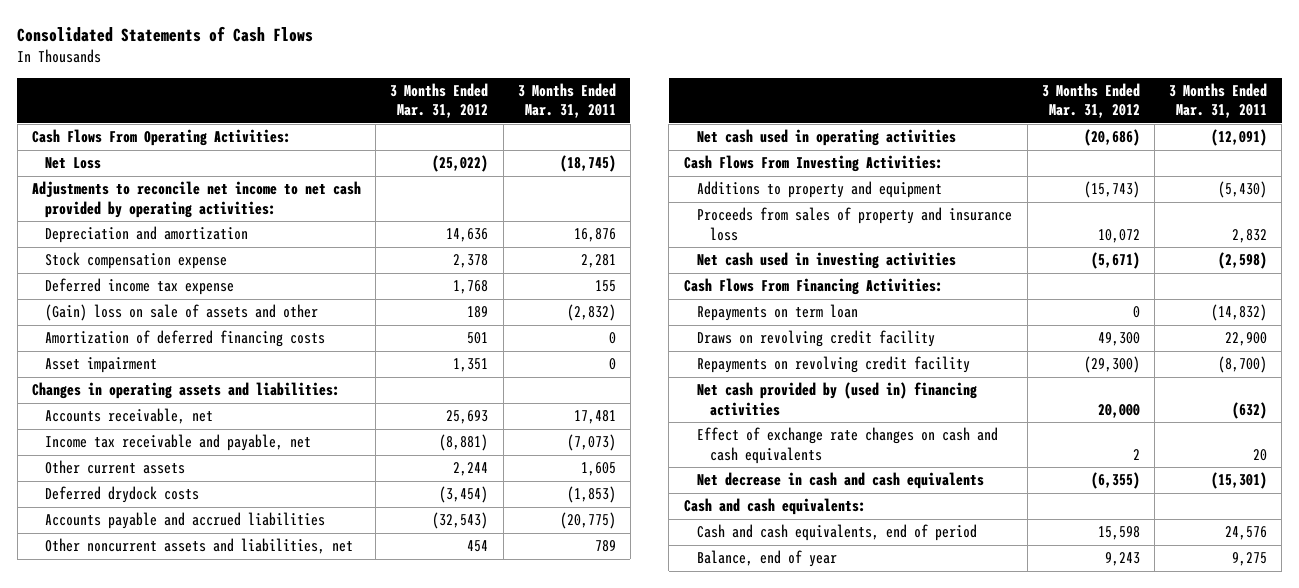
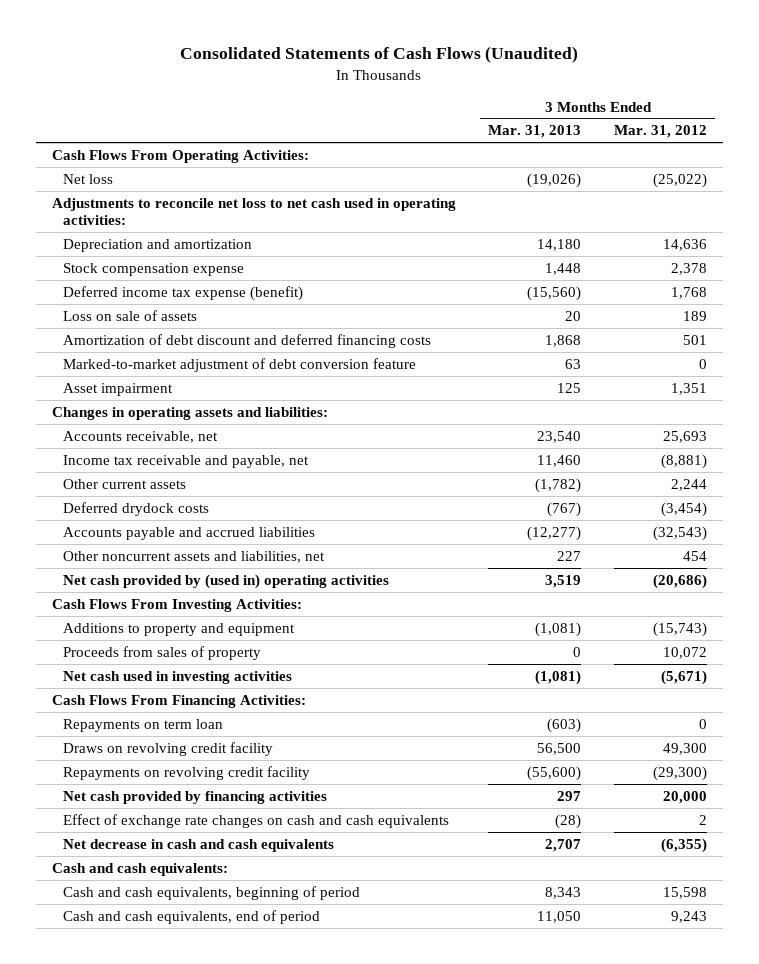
- Consolidated Statements of Cash Flows
+ Consolidated Statements of Cash Flows (Unaudited)
- | 3 Months Ended Mar. 31, 2012 | 3 Months Ended Mar. 31, 2011
+ | 3 Months Ended Mar. 31, 2013 | 3 Months Ended Mar. 31, 2012
- Net Loss | (25,022) | (18,745)
- Adjustments to reconcile net income to net cash provided by operating activities:
+ Net loss | (19,026) | (25,022)
+ Adjustments to reconcile net loss to net cash used in operating activities:
- Deferred income tax expense | 1,768 | 155
- (Gain) loss on sale of assets and other | 189 | (2,832)
- Amortization of deferred financing costs | 501 | 0
+ Deferred income tax expense (benefit) | (15,560) | 1,768
+ Loss on sale of assets | 20 | 189
+ Amortization of debt discount and deferred financing costs | 1,868 | 501
+ Marked-to-market adjustment of debt conversion feature | 63 | 0
- Net cash used in operating activities | (20,686) | (12,091)
+ Net cash provided by (used in) operating activities | 3,519 | (20,686)
- Proceeds from sales of property and insurance loss | 10,072 | 2,832
+ Proceeds from sales of property | 0 | 10,072
- Net cash provided by (used in) financing activities | 20,000 | (632)
+ Net cash provided by financing activities | 297 | 20,000
- Cash and cash equivalents, end of period | 15,598 | 24,576
- Balance, end of year | 9,243 | 9,275
+ Cash and cash equivalents, beginning of period | 8,343 | 15,598
+ Cash and cash equivalents, end of period | 11,050 | 9,243

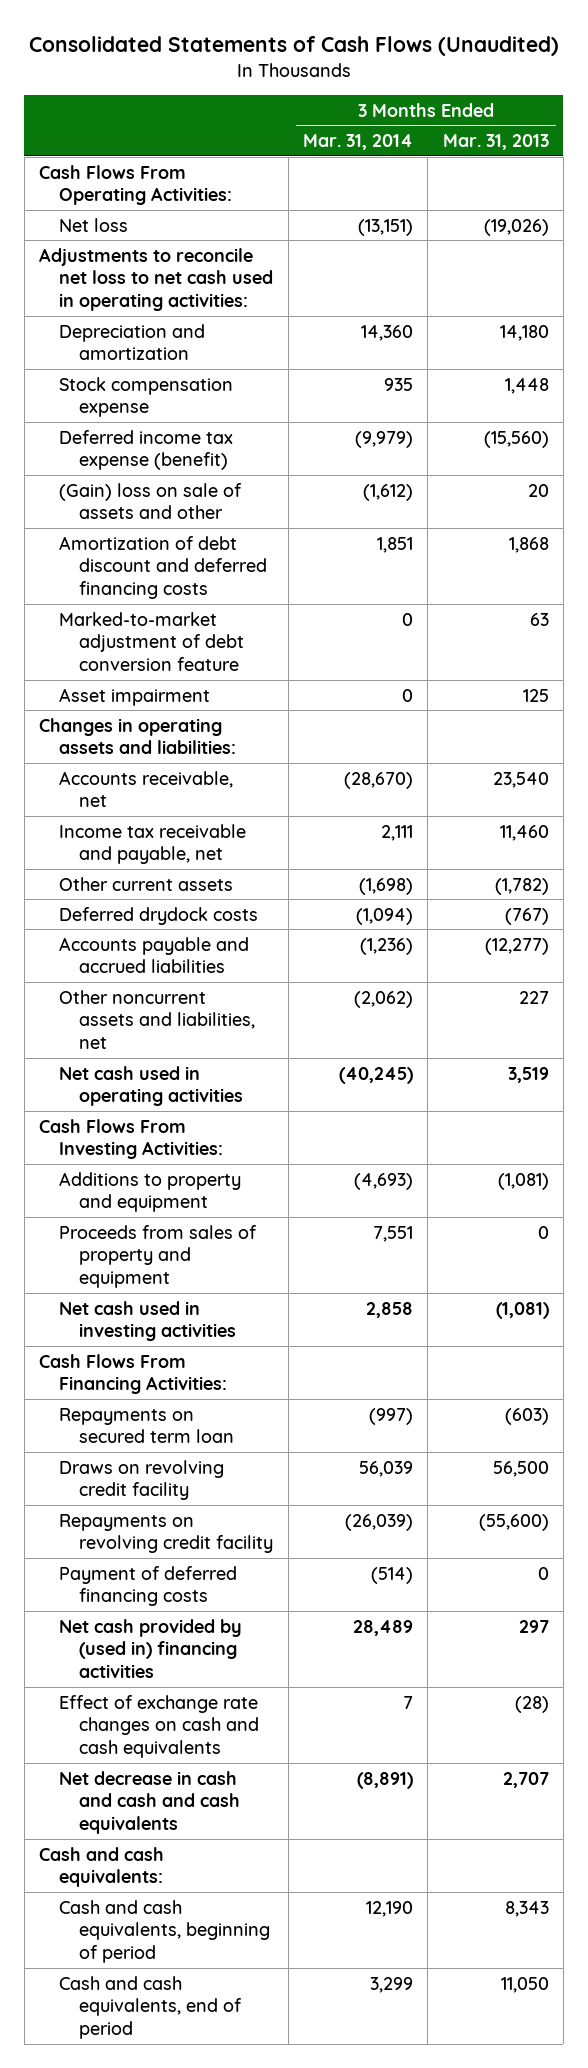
- | 3 Months Ended Mar. 31, 2013 | 3 Months Ended Mar. 31, 2012
+ | 3 Months Ended Mar. 31, 2014 | 3 Months Ended Mar. 31, 2013
- Loss on sale of assets | 20 | 189
+ (Gain) loss on sale of assets and other | (1,612) | 20
- Net cash provided by (used in) operating activities | 3,519 | (20,686)
+ Net cash used in operating activities | (40,245) | 3,519
- Proceeds from sales of property | 0 | 10,072
+ Proceeds from sales of property and equipment | 7,551 | 0
- Repayments on term loan | (603) | 0
+ Repayments on secured term loan | (997) | (603)
- Net cash provided by financing activities | 297 | 20,000
+ Payment of deferred financing costs | (514) | 0
+ Net cash provided by (used in) financing activities | 28,489 | 297
- Net decrease in cash and cash equivalents | 2,707 | (6,355)
+ Net decrease in cash and cash and cash equivalents | (8,891) | 2,707

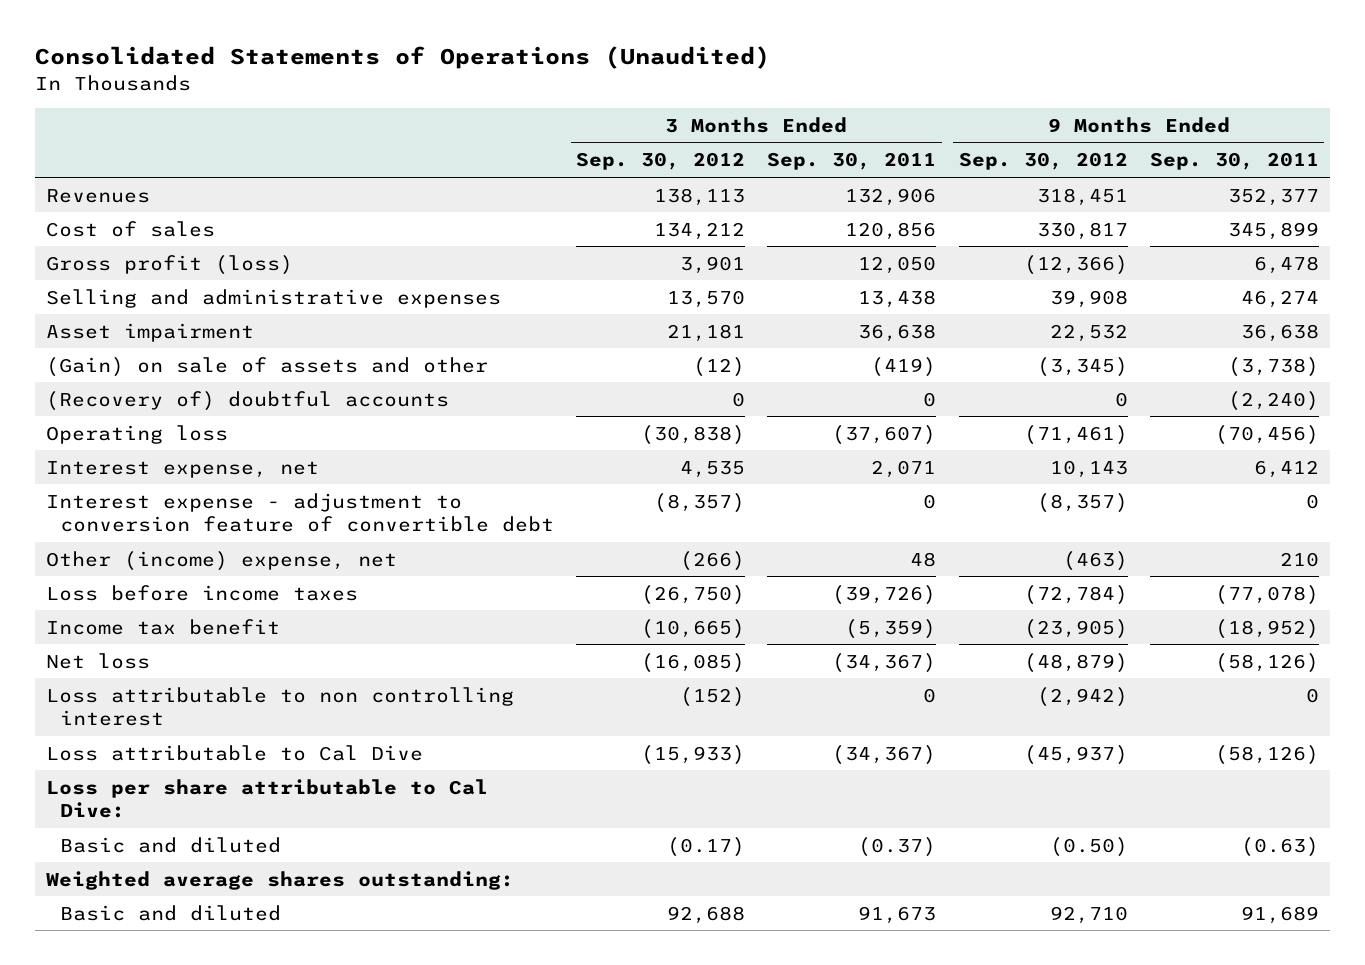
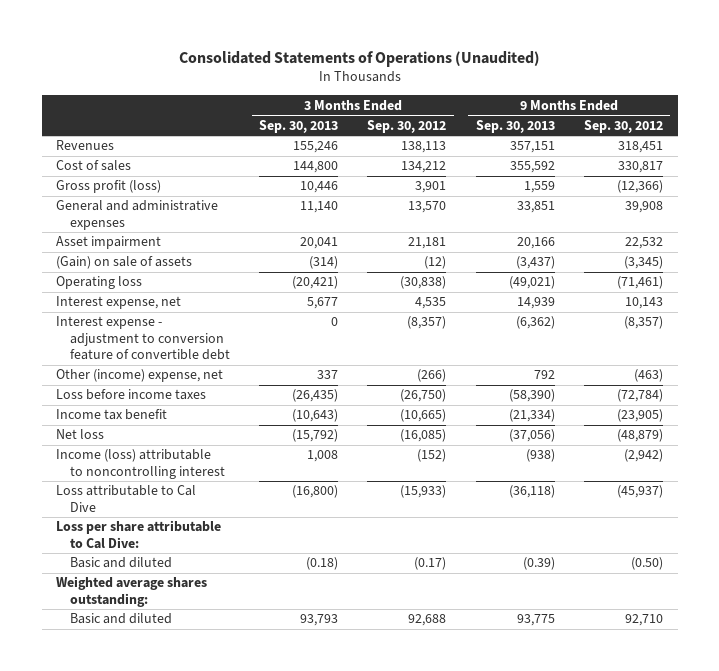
- | 3 Months Ended Sep. 30, 2012 | 3 Months Ended Sep. 30, 2011 | 9 Months Ended Sep. 30, 2012 | 9 Months Ended Sep. 30, 2011
+ | 3 Months Ended Sep. 30, 2013 | 3 Months Ended Sep. 30, 2012 | 9 Months Ended Sep. 30, 2013 | 9 Months Ended Sep. 30, 2012
- Selling and administrative expenses | 13,570 | 13,438 | 39,908 | 46,274
+ General and administrative expenses | 11,140 | 13,570 | 33,851 | 39,908
- (Gain) on sale of assets and other | (12) | (419) | (3,345) | (3,738)
- (Recovery of) doubtful accounts | 0 | 0 | 0 | (2,240)
+ (Gain) on sale of assets | (314) | (12) | (3,437) | (3,345)
- Loss attributable to non controlling interest | (152) | 0 | (2,942) | 0
+ Income (loss) attributable to noncontrolling interest | 1,008 | (152) | (938) | (2,942)

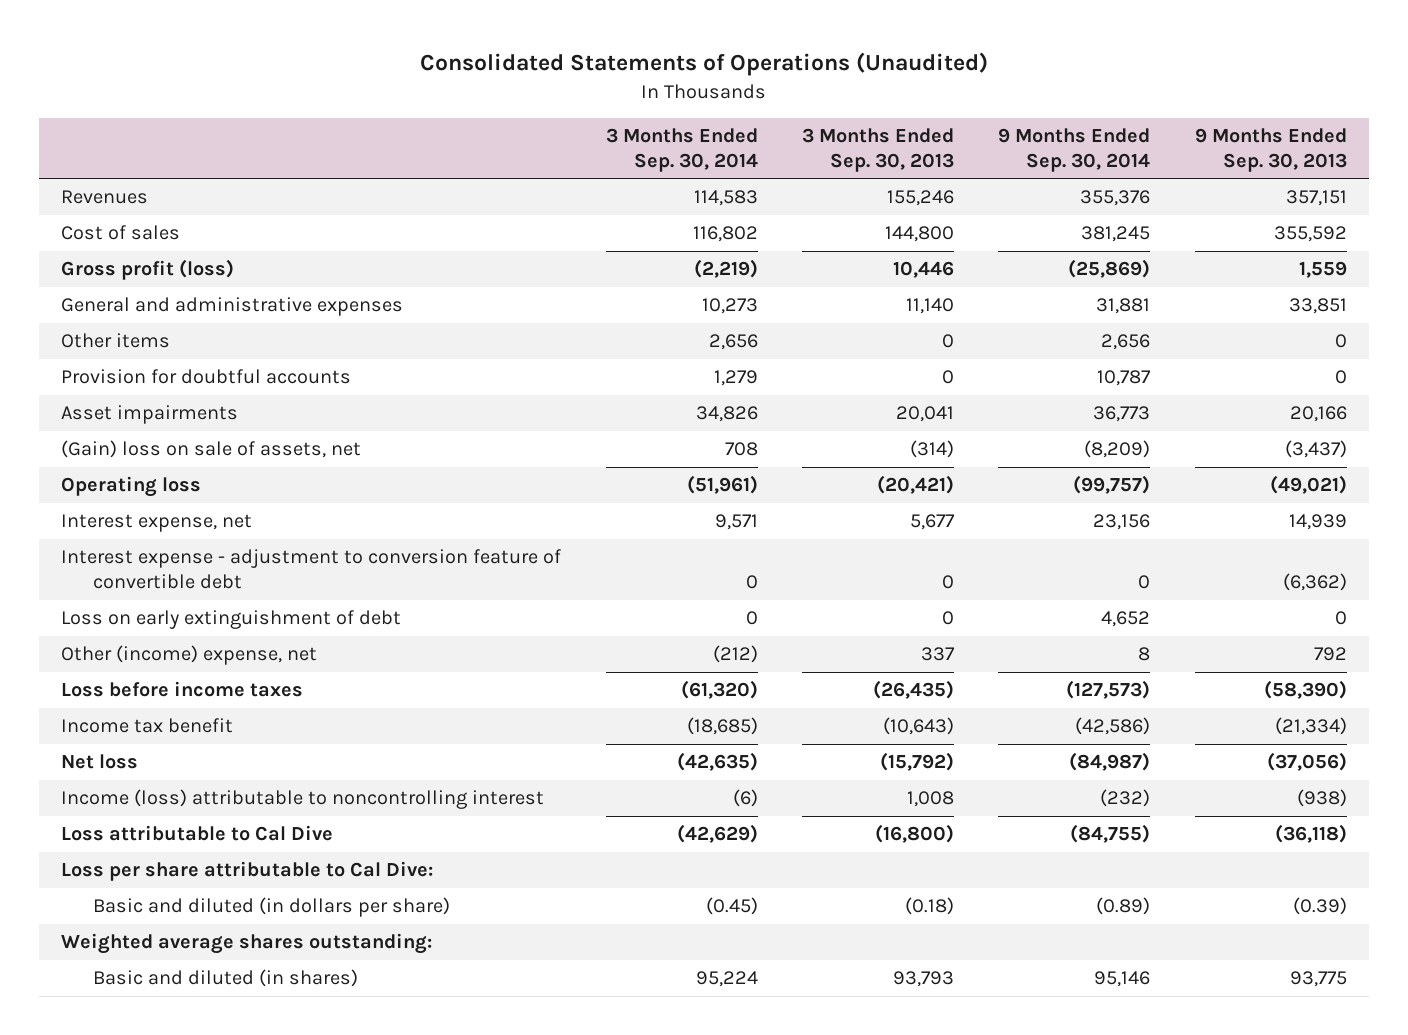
- | 3 Months Ended Sep. 30, 2013 | 3 Months Ended Sep. 30, 2012 | 9 Months Ended Sep. 30, 2013 | 9 Months Ended Sep. 30, 2012
+ | 3 Months Ended Sep. 30, 2014 | 3 Months Ended Sep. 30, 2013 | 9 Months Ended Sep. 30, 2014 | 9 Months Ended Sep. 30, 2013
- Asset impairment | 20,041 | 21,181 | 20,166 | 22,532
- (Gain) on sale of assets | (314) | (12) | (3,437) | (3,345)
+ Other items | 2,656 | 0 | 2,656 | 0
+ Provision for doubtful accounts | 1,279 | 0 | 10,787 | 0
+ Asset impairments | 34,826 | 20,041 | 36,773 | 20,166
+ (Gain) loss on sale of assets, net | 708 | (314) | (8,209) | (3,437)
+ Loss on early extinguishment of debt | 0 | 0 | 4,652 | 0
- Basic and diluted | (0.18) | (0.17) | (0.39) | (0.50)
+ Basic and diluted (in dollars per share) | (0.45) | (0.18) | (0.89) | (0.39)
- Basic and diluted | 93,793 | 92,688 | 93,775 | 92,710
+ Basic and diluted (in shares) | 95,224 | 93,793 | 95,146 | 93,775

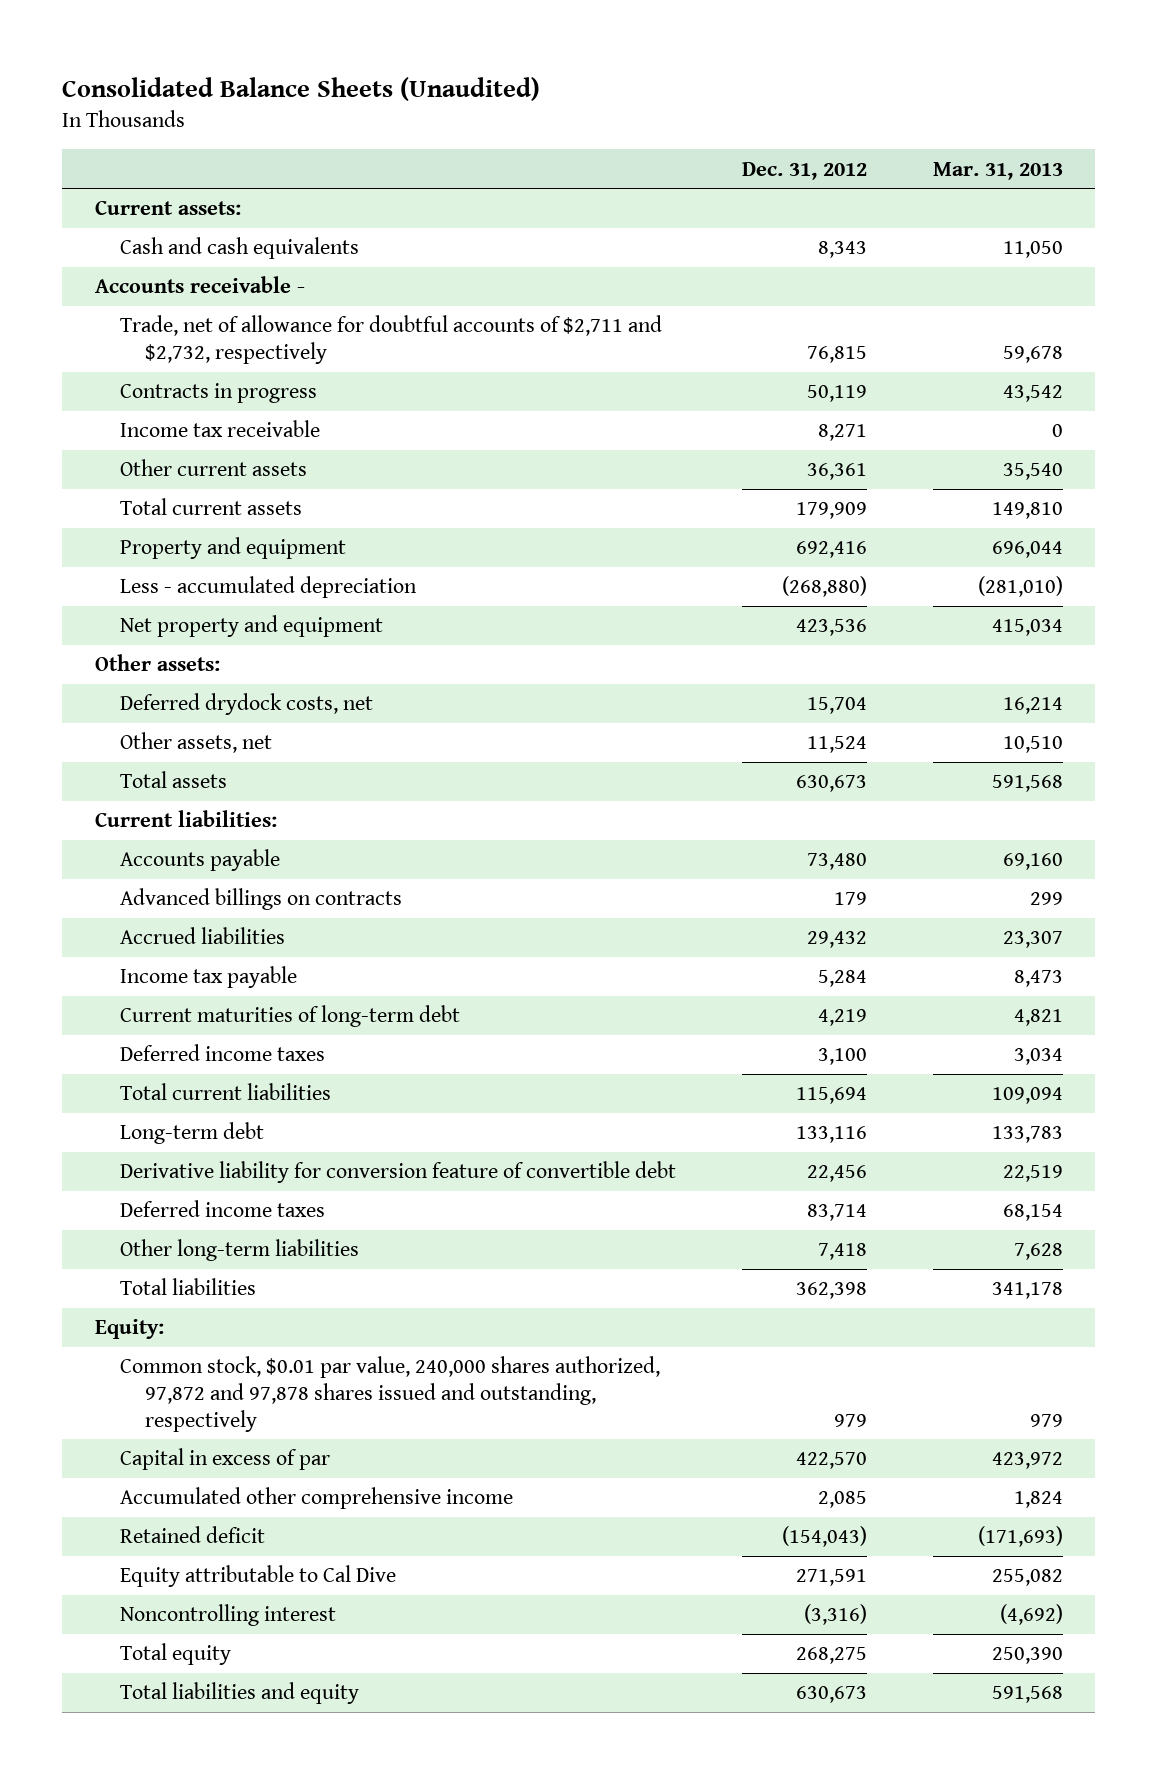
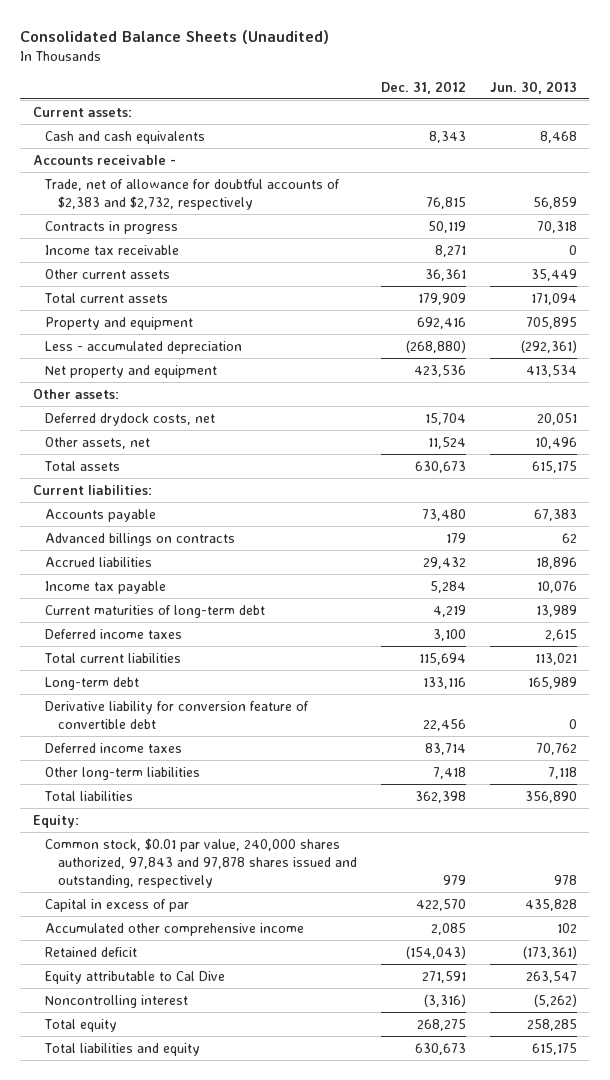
- | Dec. 31, 2012 | Mar. 31, 2013
+ | Dec. 31, 2012 | Jun. 30, 2013
- Trade, net of allowance for doubtful accounts of $2,711 and $2,732, respectively | 76,815 | 59,678
+ Trade, net of allowance for doubtful accounts of $2,383 and $2,732, respectively | 76,815 | 56,859
- Common stock, $0.01 par value, 240,000 shares authorized, 97,872 and 97,878 shares issued and outstanding, respectively | 979 | 979
+ Common stock, $0.01 par value, 240,000 shares authorized, 97,843 and 97,878 shares issued and outstanding, respectively | 979 | 978

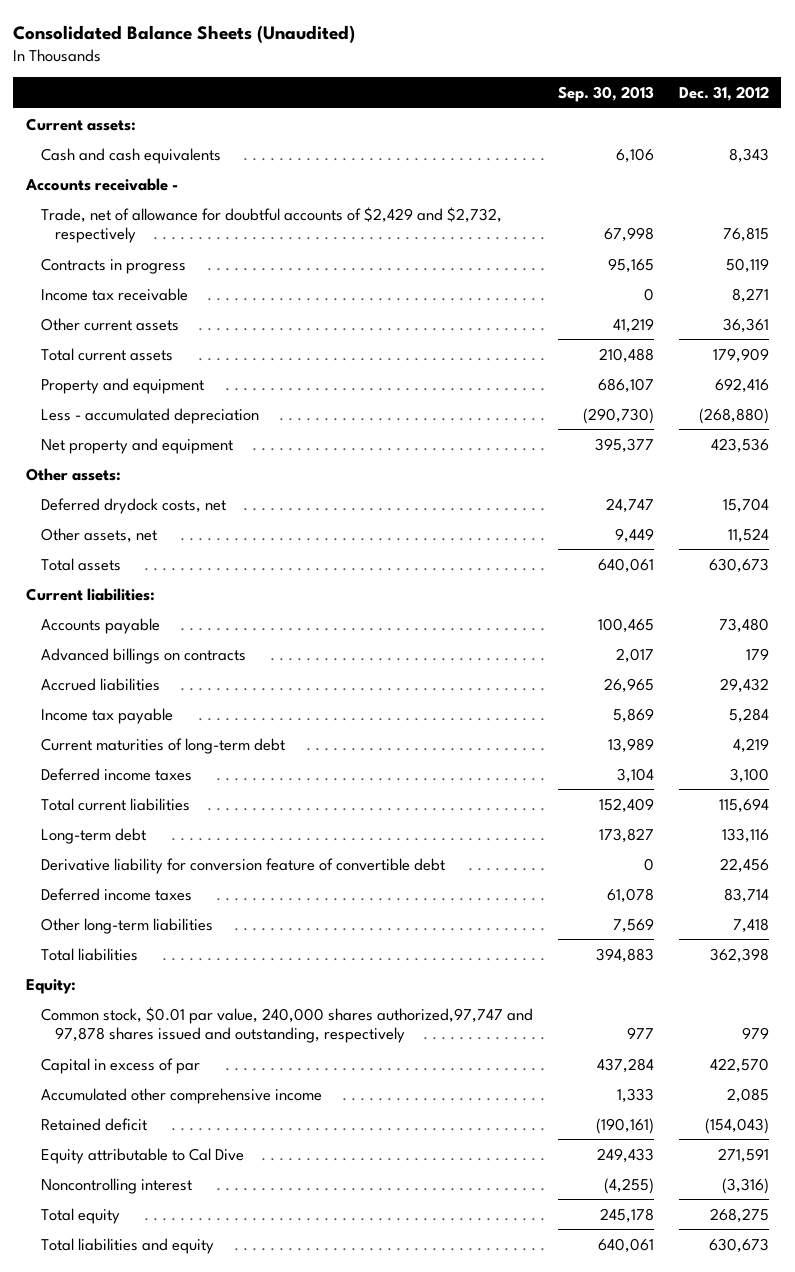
- | Dec. 31, 2012 | Jun. 30, 2013
+ | Sep. 30, 2013 | Dec. 31, 2012
- Trade, net of allowance for doubtful accounts of $2,383 and $2,732, respectively | 76,815 | 56,859
+ Trade, net of allowance for doubtful accounts of $2,429 and $2,732, respectively | 67,998 | 76,815
- Common stock, $0.01 par value, 240,000 shares authorized, 97,843 and 97,878 shares issued and outstanding, respectively | 979 | 978
+ Common stock, $0.01 par value, 240,000 shares authorized,97,747 and 97,878 shares issued and outstanding, respectively | 977 | 979

